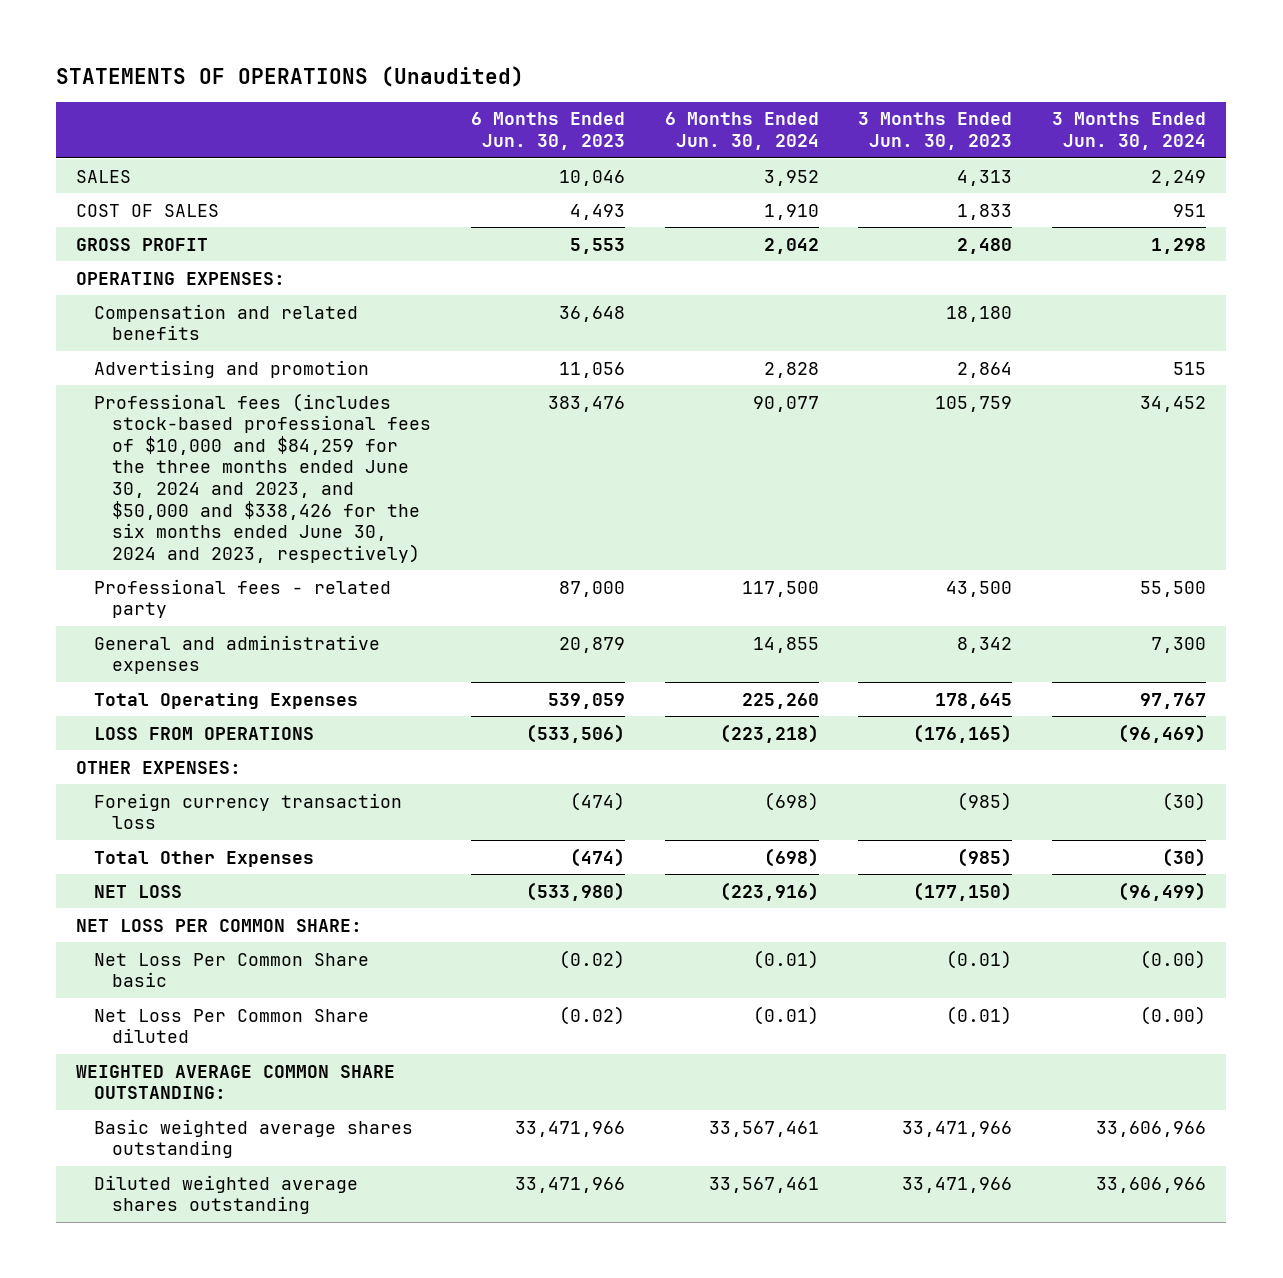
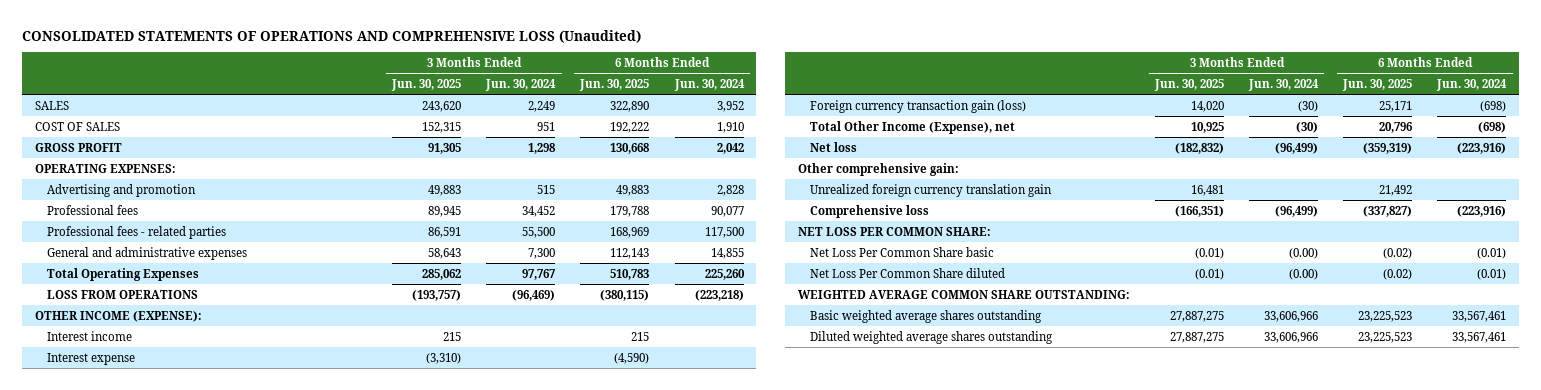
- STATEMENTS OF OPERATIONS (Unaudited)
+ CONSOLIDATED STATEMENTS OF OPERATIONS AND COMPREHENSIVE LOSS (Unaudited)
- | 6 Months Ended Jun. 30, 2023 | 6 Months Ended Jun. 30, 2024 | 3 Months Ended Jun. 30, 2023 | 3 Months Ended Jun. 30, 2024
+ | 3 Months Ended Jun. 30, 2025 | 3 Months Ended Jun. 30, 2024 | 6 Months Ended Jun. 30, 2025 | 6 Months Ended Jun. 30, 2024
- Compensation and related benefits | 36,648 | | 18,180 |
- Professional fees (includes stock-based professional fees of $10,000 and $84,259 for the three months ended June 30, 2024 and 2023, and $50,000 and $338,426 for the six months ended June 30, 2024 and 2023, respectively) | 383,476 | 90,077 | 105,759 | 34,452
- Professional fees - related party | 87,000 | 117,500 | 43,500 | 55,500
+ Professional fees | 89,945 | 34,452 | 179,788 | 90,077
+ Professional fees - related parties | 86,591 | 55,500 | 168,969 | 117,500
- OTHER EXPENSES:
- Foreign currency transaction loss | (474) | (698) | (985) | (30)
- Total Other Expenses | (474) | (698) | (985) | (30)
- NET LOSS | (533,980) | (223,916) | (177,150) | (96,499)
+ OTHER INCOME (EXPENSE):
+ Interest income | 215 | | 215 |
+ Interest expense | (3,310) | | (4,590) |
+ Foreign currency transaction gain (loss) | 14,020 | (30) | 25,171 | (698)
+ Total Other Income (Expense), net | 10,925 | (30) | 20,796 | (698)
+ Net loss | (182,832) | (96,499) | (359,319) | (223,916)
+ Other comprehensive gain:
+ Unrealized foreign currency translation gain | 16,481 | | 21,492 |
+ Comprehensive loss | (166,351) | (96,499) | (337,827) | (223,916)

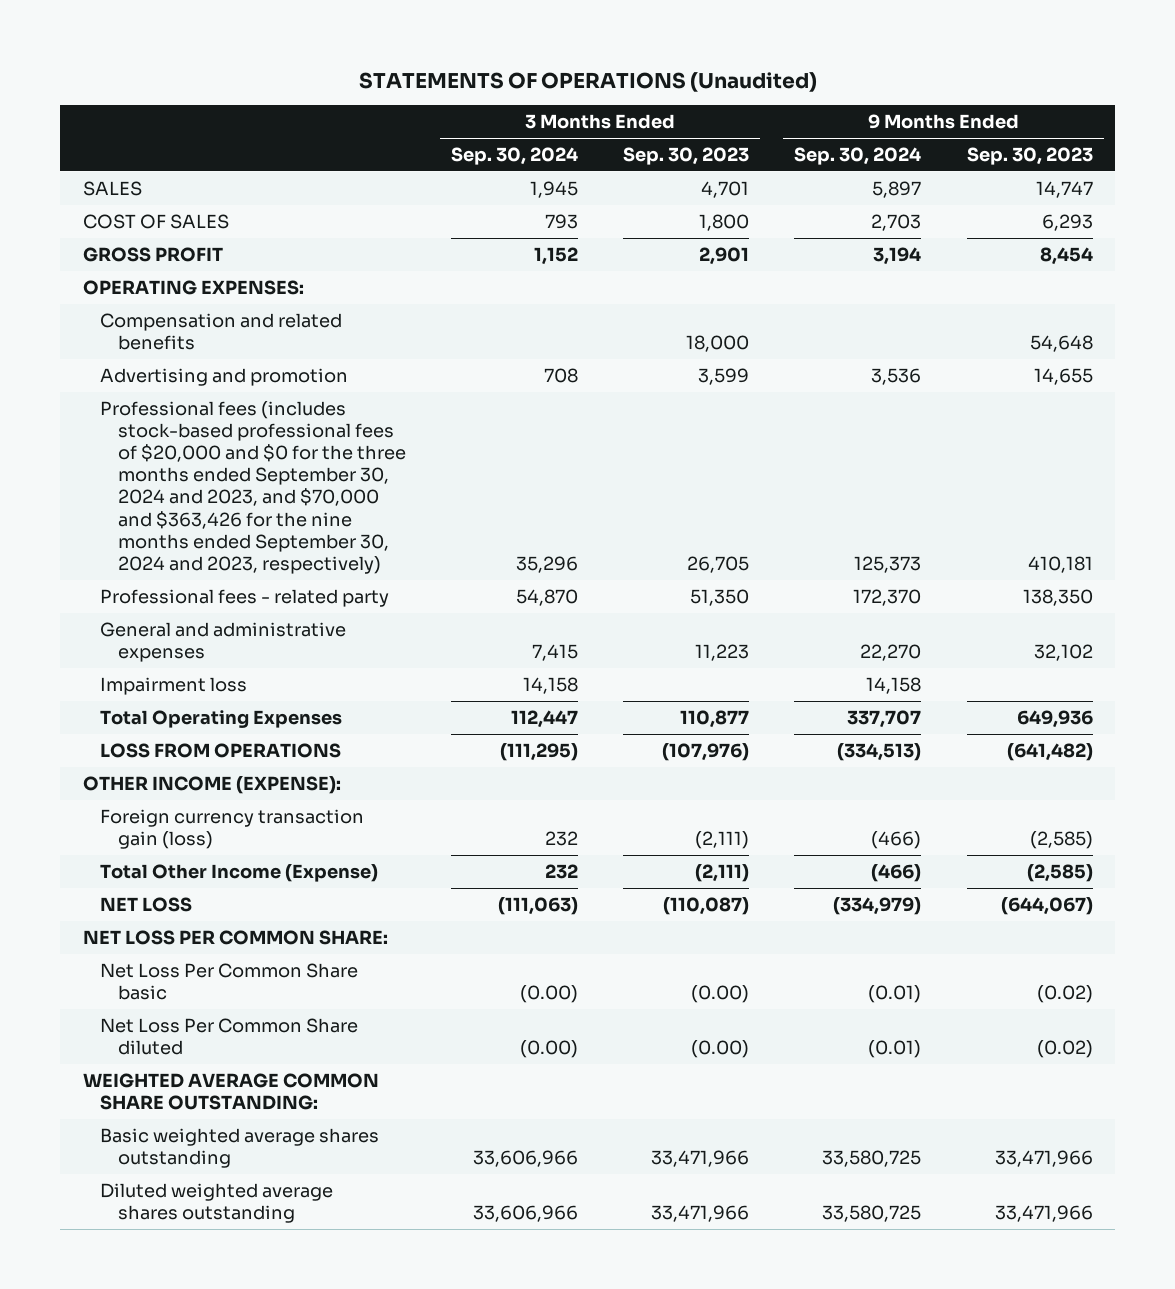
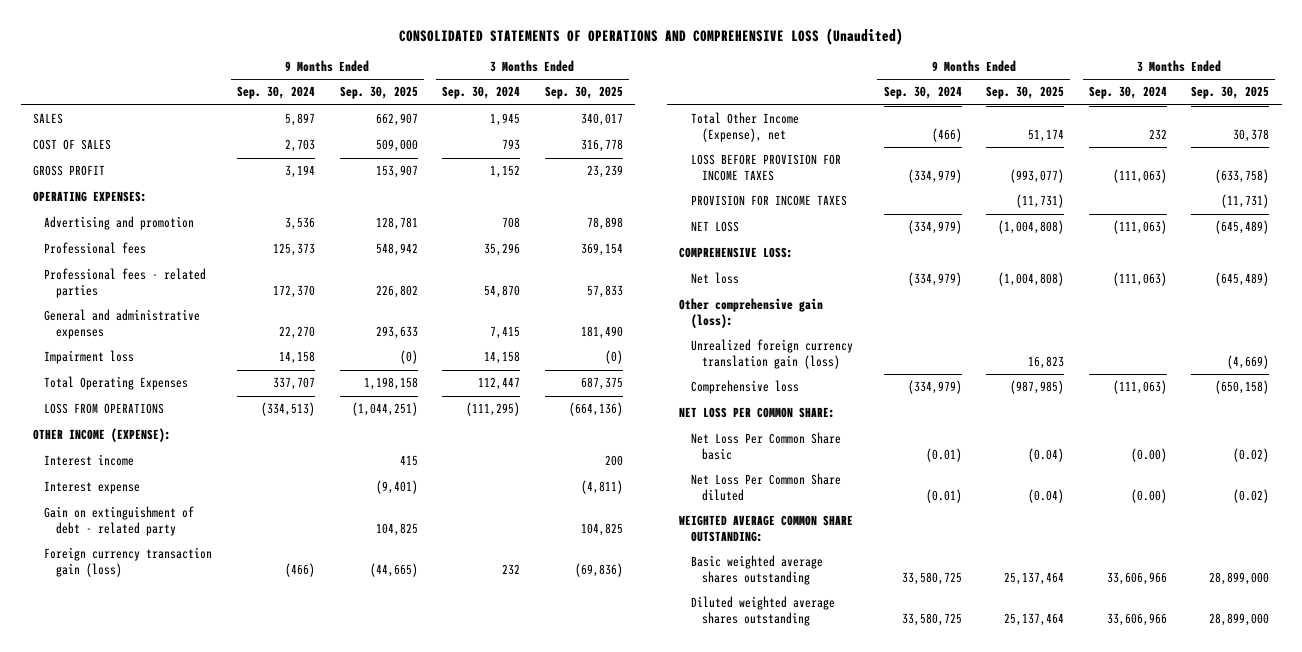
- STATEMENTS OF OPERATIONS (Unaudited)
+ CONSOLIDATED STATEMENTS OF OPERATIONS AND COMPREHENSIVE LOSS (Unaudited)
- | 3 Months Ended Sep. 30, 2024 | 3 Months Ended Sep. 30, 2023 | 9 Months Ended Sep. 30, 2024 | 9 Months Ended Sep. 30, 2023
+ | 9 Months Ended Sep. 30, 2024 | 9 Months Ended Sep. 30, 2025 | 3 Months Ended Sep. 30, 2024 | 3 Months Ended Sep. 30, 2025
- Compensation and related benefits | | 18,000 | | 54,648
- Professional fees (includes stock-based professional fees of $20,000 and $0 for the three months ended September 30, 2024 and 2023, and $70,000 and $363,426 for the nine months ended September 30, 2024 and 2023, respectively) | 35,296 | 26,705 | 125,373 | 410,181
- Professional fees - related party | 54,870 | 51,350 | 172,370 | 138,350
+ Professional fees | 125,373 | 548,942 | 35,296 | 369,154
+ Professional fees - related parties | 172,370 | 226,802 | 54,870 | 57,833
+ Interest income | | 415 | | 200
+ Interest expense | | (9,401) | | (4,811)
+ Gain on extinguishment of debt - related party | | 104,825 | | 104,825
- Total Other Income (Expense) | 232 | (2,111) | (466) | (2,585)
+ Total Other Income (Expense), net | (466) | 51,174 | 232 | 30,378
+ LOSS BEFORE PROVISION FOR INCOME TAXES | (334,979) | (993,077) | (111,063) | (633,758)
+ PROVISION FOR INCOME TAXES | | (11,731) | | (11,731)
+ COMPREHENSIVE LOSS:
+ Net loss | (334,979) | (1,004,808) | (111,063) | (645,489)
+ Other comprehensive gain (loss):
+ Unrealized foreign currency translation gain (loss) | | 16,823 | | (4,669)
+ Comprehensive loss | (334,979) | (987,985) | (111,063) | (650,158)

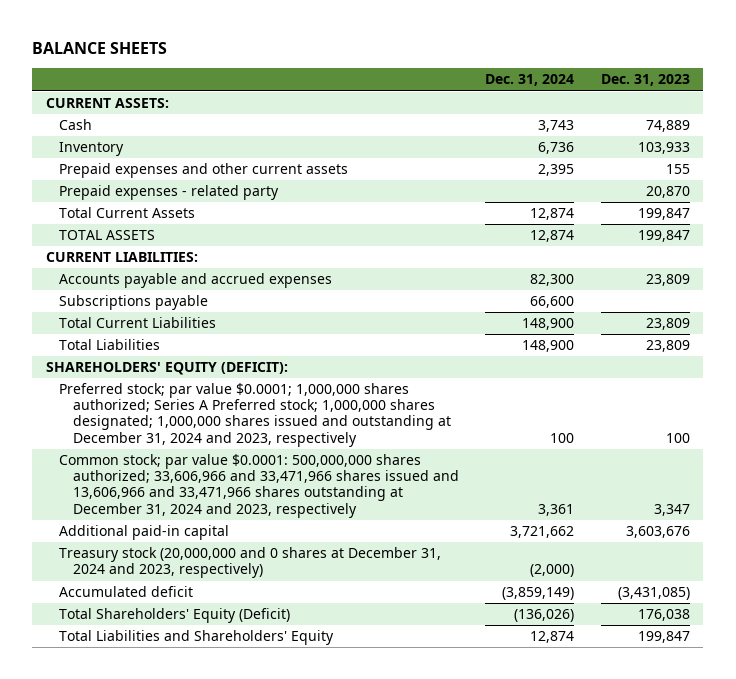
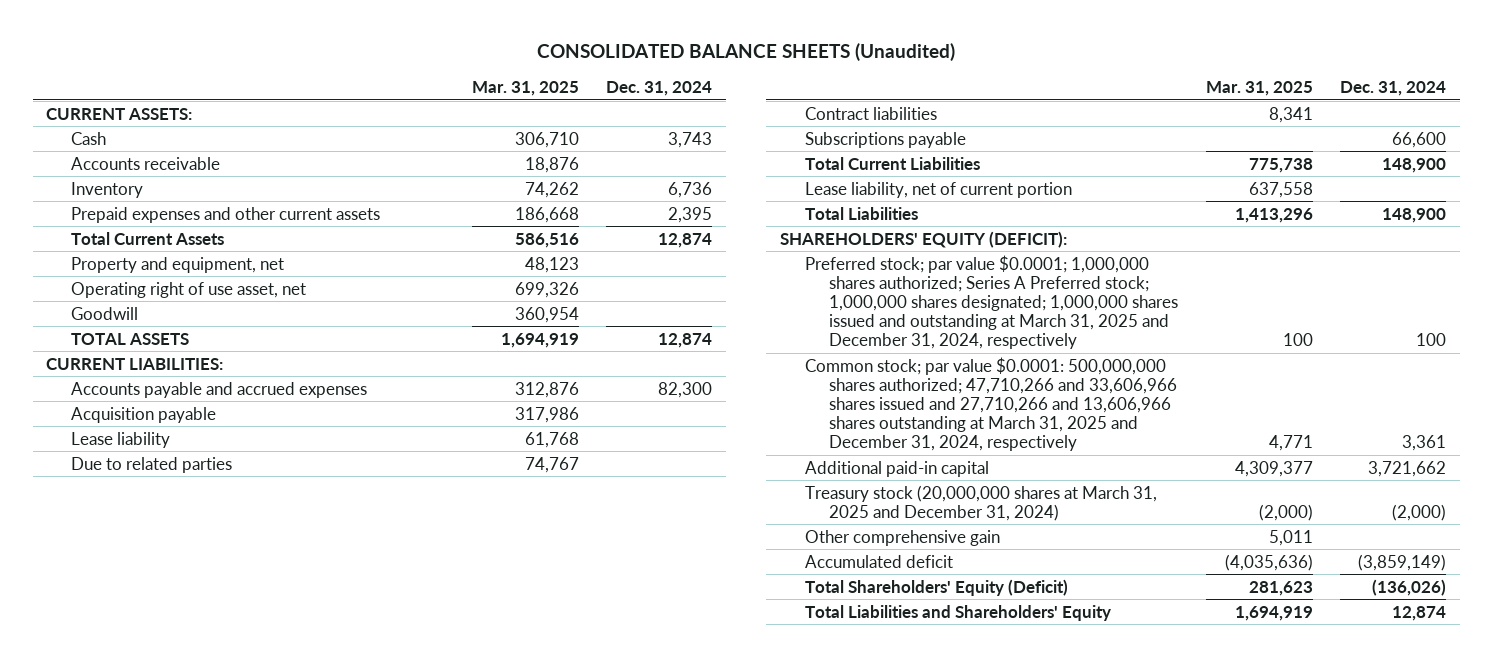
- BALANCE SHEETS
+ CONSOLIDATED BALANCE SHEETS (Unaudited)
- | Dec. 31, 2024 | Dec. 31, 2023
+ | Mar. 31, 2025 | Dec. 31, 2024
+ Accounts receivable | 18,876 |
- Prepaid expenses - related party | | 20,870
+ Property and equipment, net | 48,123 |
+ Operating right of use asset, net | 699,326 |
+ Goodwill | 360,954 |
+ Acquisition payable | 317,986 |
+ Lease liability | 61,768 |
+ Due to related parties | 74,767 |
+ Contract liabilities | 8,341 |
+ Lease liability, net of current portion | 637,558 |
- Preferred stock; par value $0.0001; 1,000,000 shares authorized; Series A Preferred stock; 1,000,000 shares designated; 1,000,000 shares issued and outstanding at December 31, 2024 and 2023, respectively | 100 | 100
- Common stock; par value $0.0001: 500,000,000 shares authorized; 33,606,966 and 33,471,966 shares issued and 13,606,966 and 33,471,966 shares outstanding at December 31, 2024 and 2023, respectively | 3,361 | 3,347
+ Preferred stock; par value $0.0001; 1,000,000 shares authorized; Series A Preferred stock; 1,000,000 shares designated; 1,000,000 shares issued and outstanding at March 31, 2025 and December 31, 2024, respectively | 100 | 100
+ Common stock; par value $0.0001: 500,000,000 shares authorized; 47,710,266 and 33,606,966 shares issued and 27,710,266 and 13,606,966 shares outstanding at March 31, 2025 and December 31, 2024, respectively | 4,771 | 3,361
- Treasury stock (20,000,000 and 0 shares at December 31, 2024 and 2023, respectively) | (2,000) |
+ Treasury stock (20,000,000 shares at March 31, 2025 and December 31, 2024) | (2,000) | (2,000)
+ Other comprehensive gain | 5,011 |

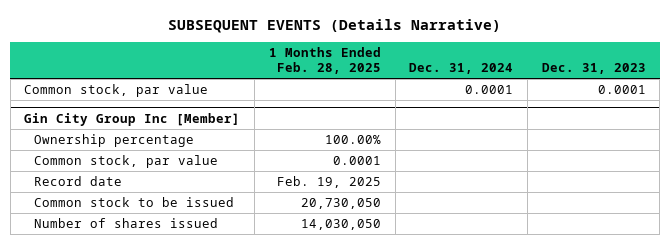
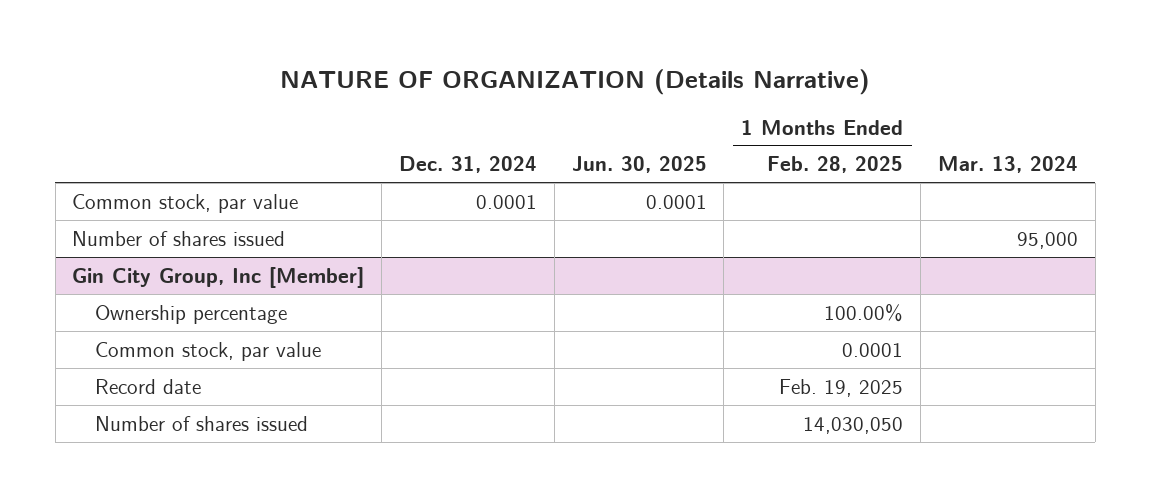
- SUBSEQUENT EVENTS (Details Narrative)
+ NATURE OF ORGANIZATION (Details Narrative)
- | 1 Months Ended Feb. 28, 2025 | Dec. 31, 2024 | Dec. 31, 2023
+ | Dec. 31, 2024 | Jun. 30, 2025 | 1 Months Ended Feb. 28, 2025 | Mar. 13, 2024
- Gin City Group Inc [Member]
+ Number of shares issued | | | | 95,000
+ Gin City Group, Inc [Member]
- Common stock to be issued | 20,730,050 | |

